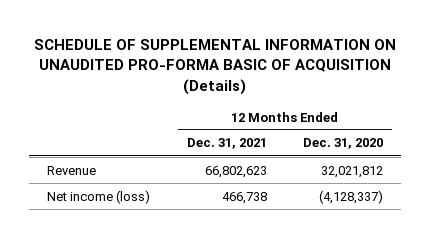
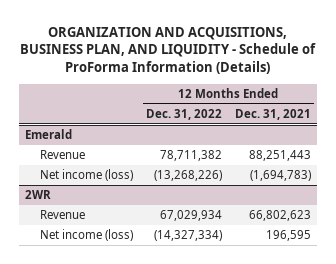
- SCHEDULE OF SUPPLEMENTAL INFORMATION ON UNAUDITED PRO-FORMA BASIC OF ACQUISITION (Details)
+ ORGANIZATION AND ACQUISITIONS, BUSINESS PLAN, AND LIQUIDITY - Schedule of ProForma Information (Details)
- | 12 Months Ended Dec. 31, 2021 | 12 Months Ended Dec. 31, 2020
+ | 12 Months Ended Dec. 31, 2022 | 12 Months Ended Dec. 31, 2021
+ Emerald
+ Revenue | 78,711,382 | 88,251,443
+ Net income (loss) | (13,268,226) | (1,694,783)
+ 2WR
- Net income (loss) | 466,738 | (4,128,337)
+ Net income (loss) | (14,327,334) | 196,595

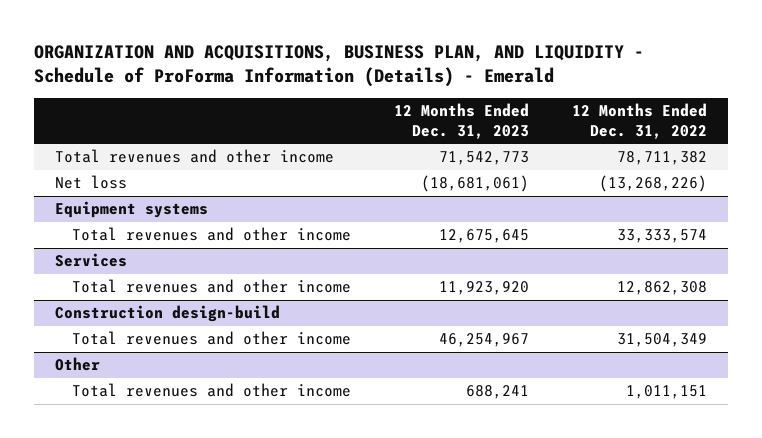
- ORGANIZATION AND ACQUISITIONS, BUSINESS PLAN, AND LIQUIDITY - Schedule of ProForma Information (Details)
+ ORGANIZATION AND ACQUISITIONS, BUSINESS PLAN, AND LIQUIDITY - Schedule of ProForma Information (Details) - Emerald
- | 12 Months Ended Dec. 31, 2022 | 12 Months Ended Dec. 31, 2021
+ | 12 Months Ended Dec. 31, 2023 | 12 Months Ended Dec. 31, 2022
- Emerald
- Revenue | 78,711,382 | 88,251,443
- Net income (loss) | (13,268,226) | (1,694,783)
- 2WR
- Revenue | 67,029,934 | 66,802,623
- Net income (loss) | (14,327,334) | 196,595
+ Total revenues and other income | 71,542,773 | 78,711,382
+ Net loss | (18,681,061) | (13,268,226)
+ Equipment systems
+ Total revenues and other income | 12,675,645 | 33,333,574
+ Services
+ Total revenues and other income | 11,923,920 | 12,862,308
+ Construction design-build
+ Total revenues and other income | 46,254,967 | 31,504,349
+ Other
+ Total revenues and other income | 688,241 | 1,011,151

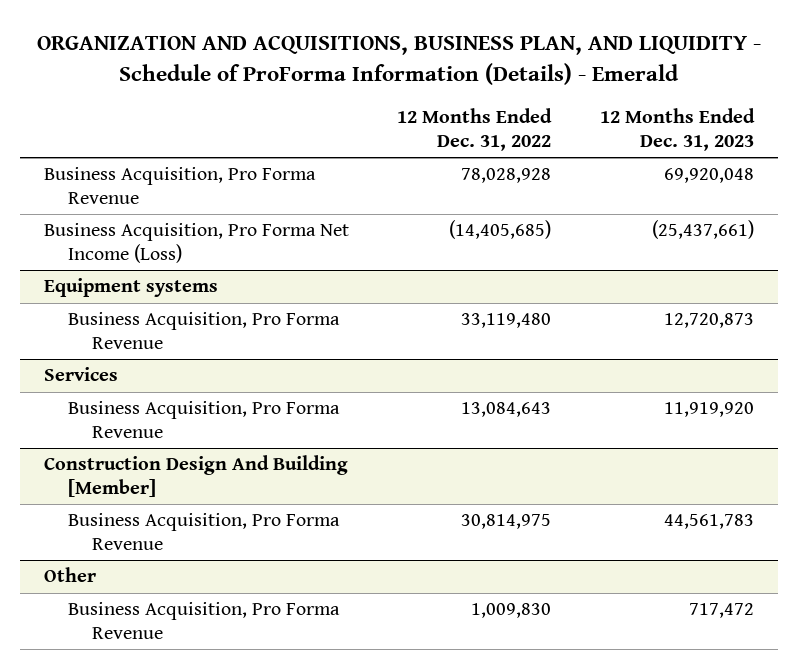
- | 12 Months Ended Dec. 31, 2023 | 12 Months Ended Dec. 31, 2022
+ | 12 Months Ended Dec. 31, 2022 | 12 Months Ended Dec. 31, 2023
- Total revenues and other income | 71,542,773 | 78,711,382
- Net loss | (18,681,061) | (13,268,226)
+ Business Acquisition, Pro Forma Revenue | 78,028,928 | 69,920,048
+ Business Acquisition, Pro Forma Net Income (Loss) | (14,405,685) | (25,437,661)
@ Equipment systems
- Total revenues and other income | 12,675,645 | 33,333,574
+ Business Acquisition, Pro Forma Revenue | 33,119,480 | 12,720,873
@ Services
- Total revenues and other income | 11,923,920 | 12,862,308
- Construction design-build
- Total revenues and other income | 46,254,967 | 31,504,349
@ Services
+ Business Acquisition, Pro Forma Revenue | 13,084,643 | 11,919,920
+ Construction Design And Building [Member]
+ Business Acquisition, Pro Forma Revenue | 30,814,975 | 44,561,783
@ Other
- Total revenues and other income | 688,241 | 1,011,151
+ Business Acquisition, Pro Forma Revenue | 1,009,830 | 717,472

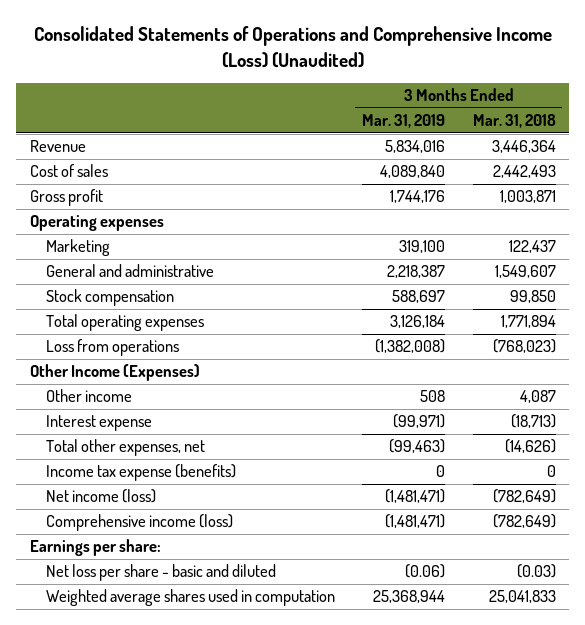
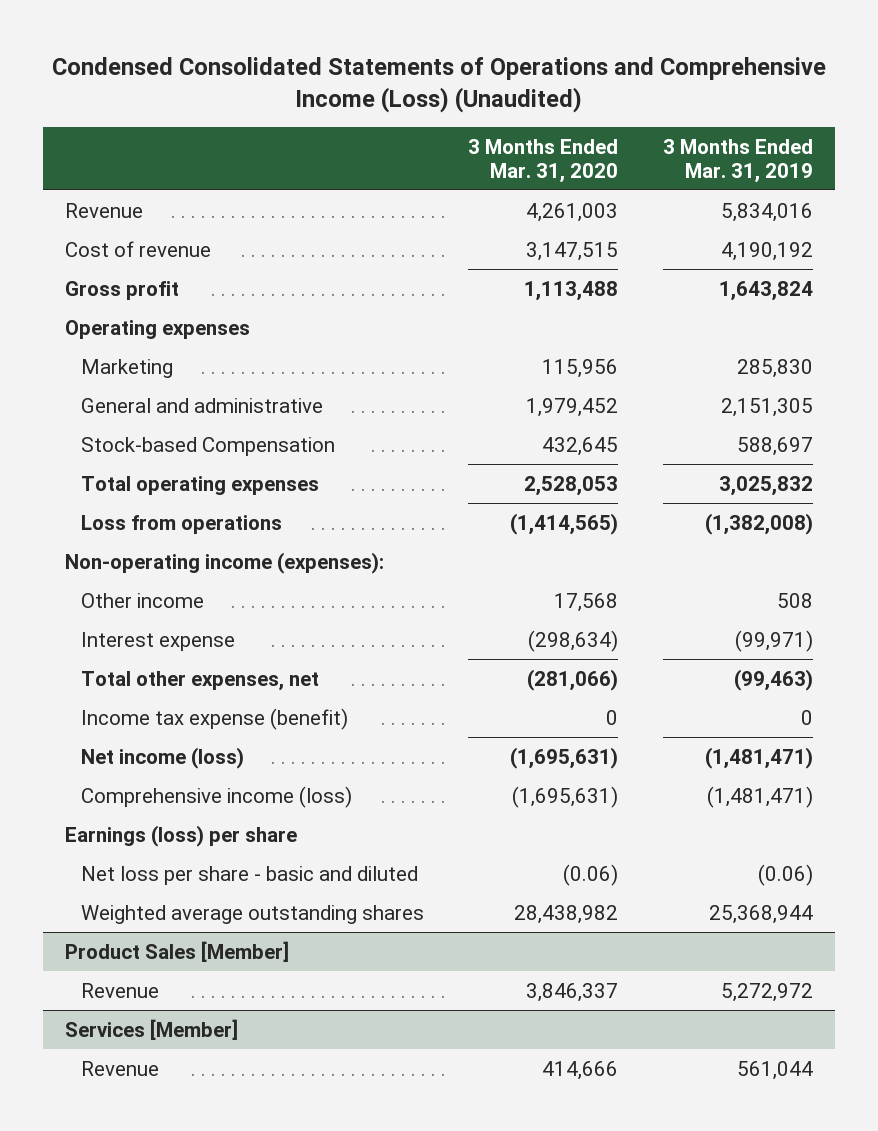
- Consolidated Statements of Operations and Comprehensive Income (Loss) (Unaudited)
+ Condensed Consolidated Statements of Operations and Comprehensive Income (Loss) (Unaudited)
- | 3 Months Ended Mar. 31, 2019 | 3 Months Ended Mar. 31, 2018
+ | 3 Months Ended Mar. 31, 2020 | 3 Months Ended Mar. 31, 2019
- Cost of sales | 4,089,840 | 2,442,493
- Gross profit | 1,744,176 | 1,003,871
+ Cost of revenue | 3,147,515 | 4,190,192
+ Gross profit | 1,113,488 | 1,643,824
- Marketing | 319,100 | 122,437
- General and administrative | 2,218,387 | 1,549,607
- Stock compensation | 588,697 | 99,850
- Total operating expenses | 3,126,184 | 1,771,894
+ Marketing | 115,956 | 285,830
+ General and administrative | 1,979,452 | 2,151,305
+ Stock-based Compensation | 432,645 | 588,697
+ Total operating expenses | 2,528,053 | 3,025,832
- Other Income (Expenses)
+ Non-operating income (expenses):
- Income tax expense (benefits) | 0 | 0
+ Income tax expense (benefit) | 0 | 0
- Earnings per share:
+ Earnings (loss) per share
- Weighted average shares used in computation | 25,368,944 | 25,041,833
+ Weighted average outstanding shares | 28,438,982 | 25,368,944
+ Product Sales [Member]
+ Revenue | 3,846,337 | 5,272,972
+ Services [Member]
+ Revenue | 414,666 | 561,044

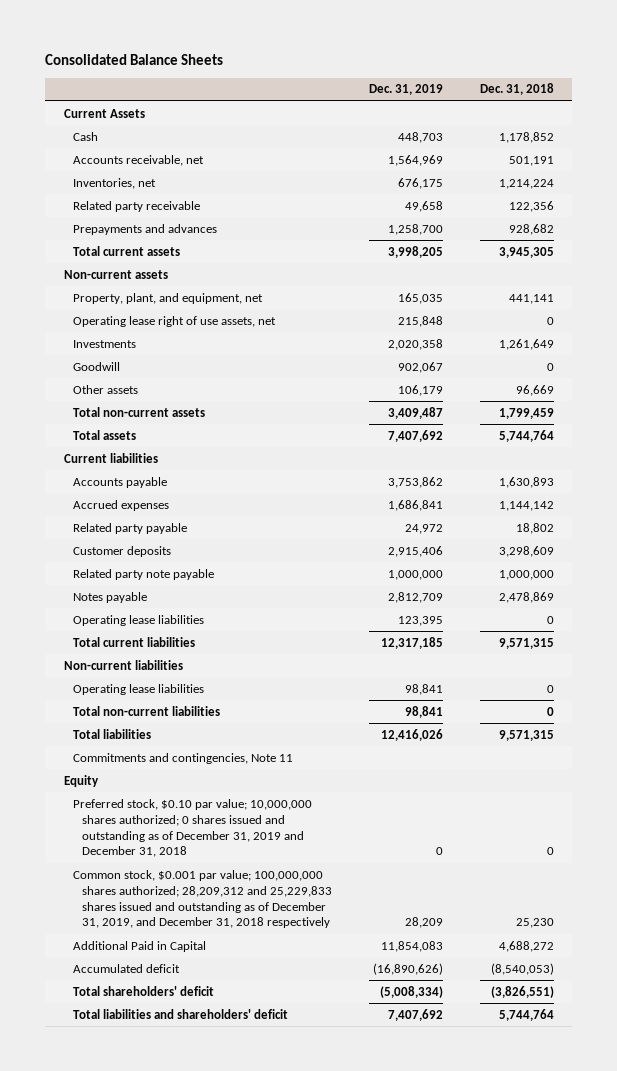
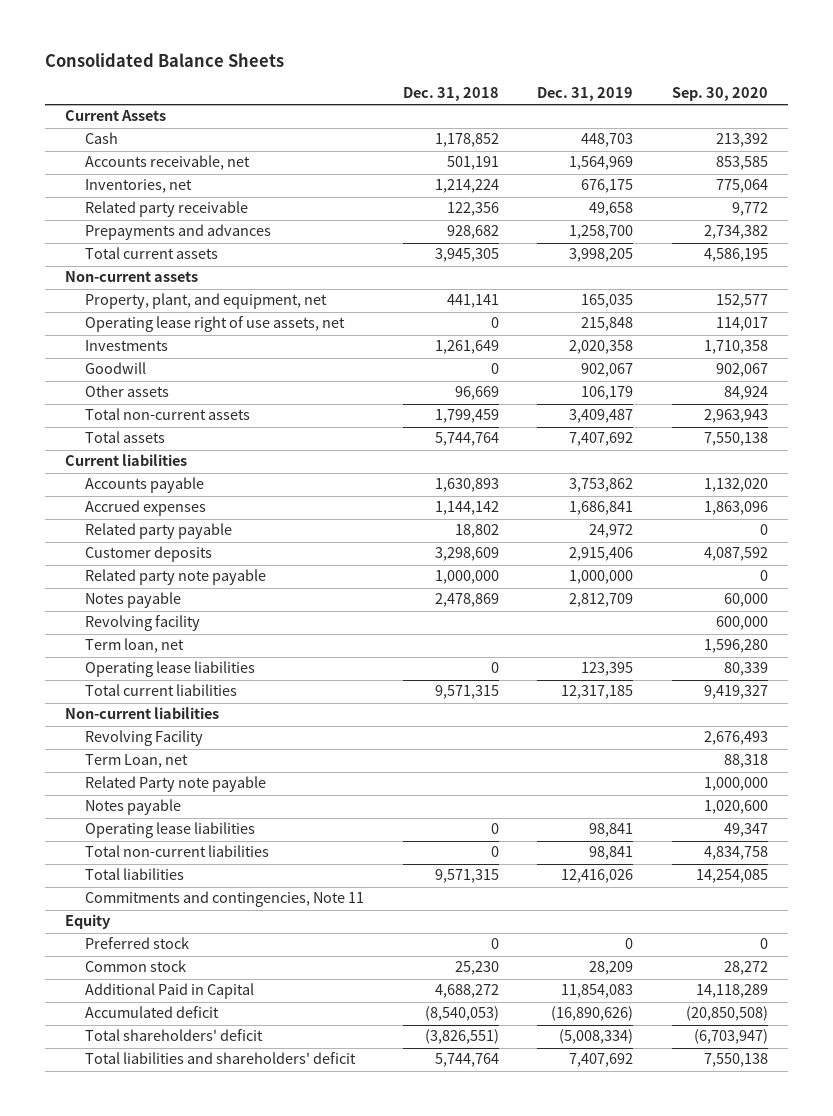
- | Dec. 31, 2019 | Dec. 31, 2018
+ | Dec. 31, 2018 | Dec. 31, 2019 | Sep. 30, 2020
+ Revolving facility | | | 600,000
+ Term loan, net | | | 1,596,280
+ Revolving Facility | | | 2,676,493
+ Term Loan, net | | | 88,318
+ Related Party note payable | | | 1,000,000
+ Notes payable | | | 1,020,600
- Preferred stock, $0.10 par value; 10,000,000 shares authorized; 0 shares issued and outstanding as of December 31, 2019 and December 31, 2018 | 0 | 0
- Common stock, $0.001 par value; 100,000,000 shares authorized; 28,209,312 and 25,229,833 shares issued and outstanding as of December 31, 2019, and December 31, 2018 respectively | 28,209 | 25,230
+ Preferred stock | 0 | 0 | 0
+ Common stock | 25,230 | 28,209 | 28,272

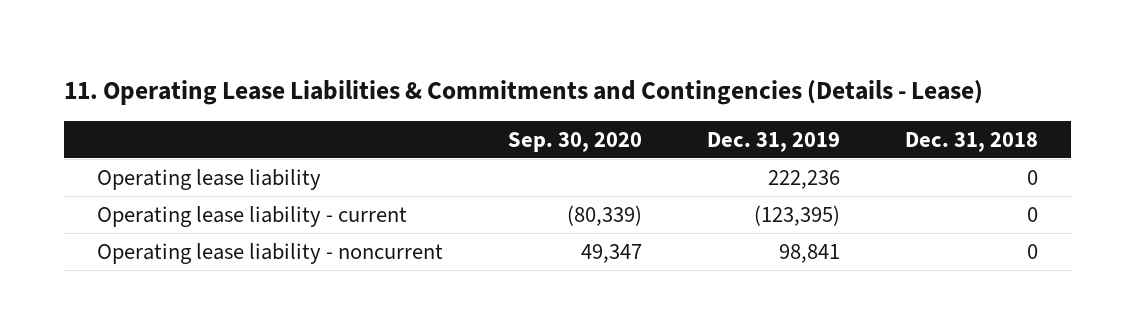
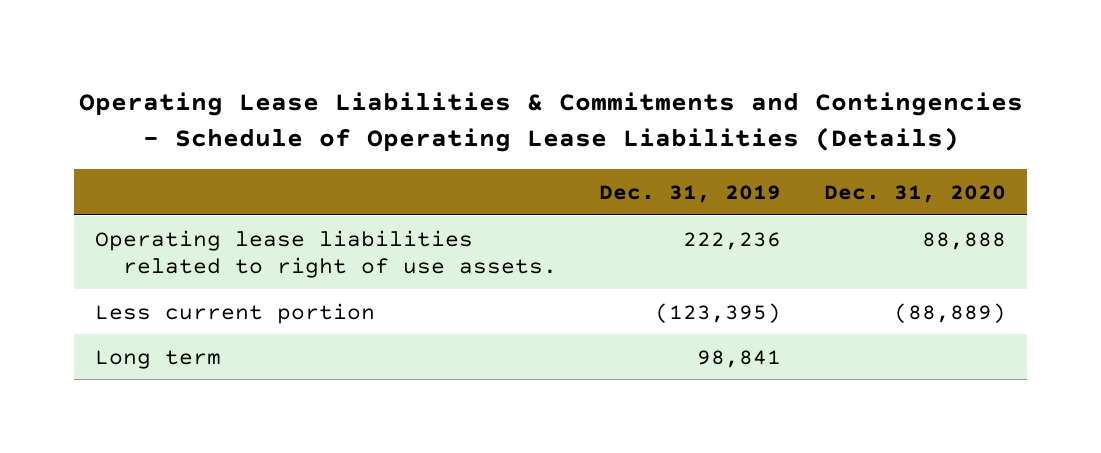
- 11. Operating Lease Liabilities & Commitments and Contingencies (Details - Lease)
+ Operating Lease Liabilities & Commitments and Contingencies - Schedule of Operating Lease Liabilities (Details)
- | Sep. 30, 2020 | Dec. 31, 2019 | Dec. 31, 2018
+ | Dec. 31, 2019 | Dec. 31, 2020
- Operating lease liability | | 222,236 | 0
- Operating lease liability - current | (80,339) | (123,395) | 0
- Operating lease liability - noncurrent | 49,347 | 98,841 | 0
+ Operating lease liabilities related to right of use assets. | 222,236 | 88,888
+ Less current portion | (123,395) | (88,889)
+ Long term | 98,841 |

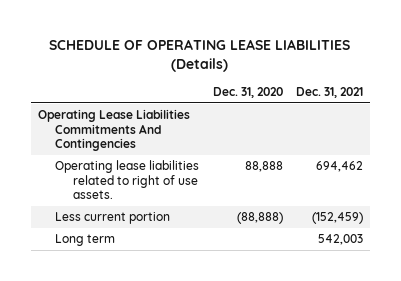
- Operating Lease Liabilities & Commitments and Contingencies - Schedule of Operating Lease Liabilities (Details)
+ SCHEDULE OF OPERATING LEASE LIABILITIES (Details)
- | Dec. 31, 2019 | Dec. 31, 2020
+ | Dec. 31, 2020 | Dec. 31, 2021
+ Operating Lease Liabilities Commitments And Contingencies
- Less current portion | (123,395) | (88,889)
+ Less current portion | (88,888) | (152,459)

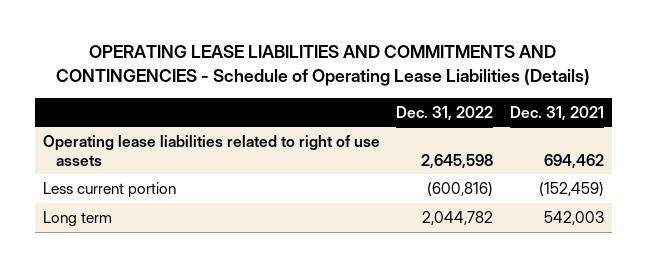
- SCHEDULE OF OPERATING LEASE LIABILITIES (Details)
+ OPERATING LEASE LIABILITIES AND COMMITMENTS AND CONTINGENCIES - Schedule of Operating Lease Liabilities (Details)
- | Dec. 31, 2020 | Dec. 31, 2021
+ | Dec. 31, 2022 | Dec. 31, 2021
- Operating Lease Liabilities Commitments And Contingencies
- Operating lease liabilities related to right of use assets. | 88,888 | 694,462
+ Operating lease liabilities related to right of use assets | 2,645,598 | 694,462

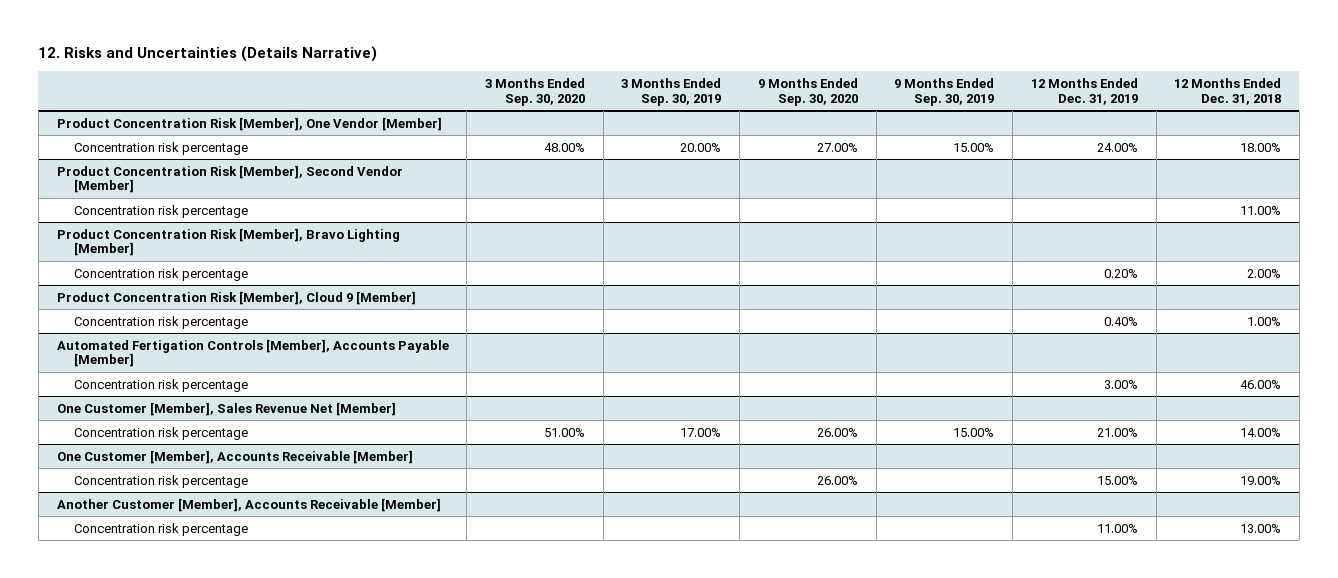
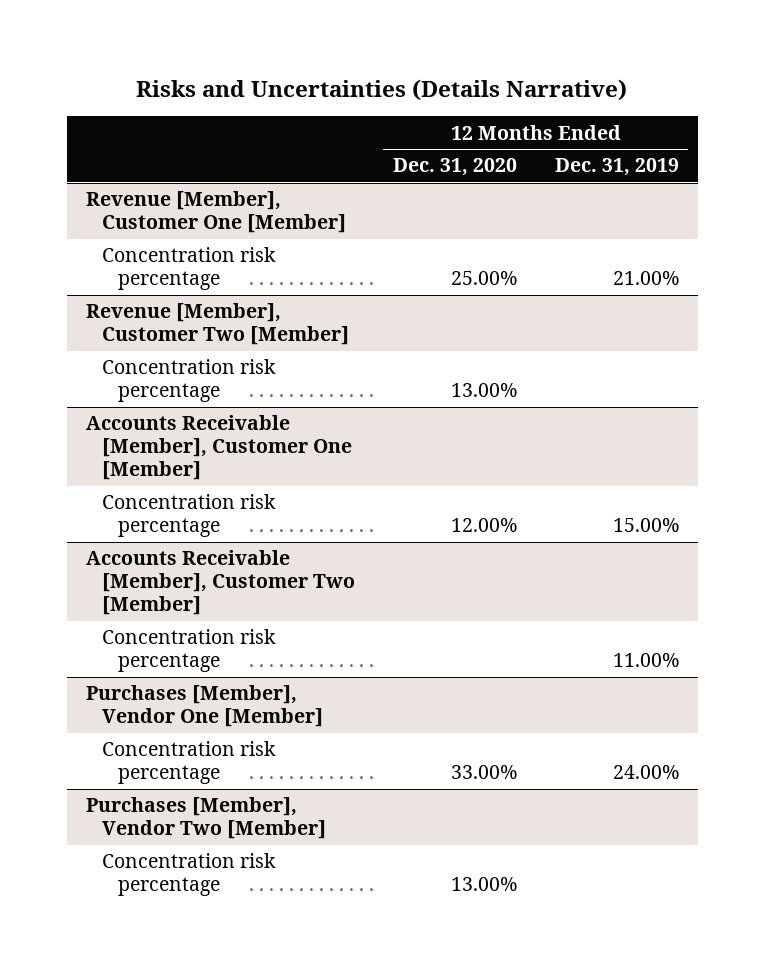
- 12. Risks and Uncertainties (Details Narrative)
+ Risks and Uncertainties (Details Narrative)
- | 3 Months Ended Sep. 30, 2020 | 3 Months Ended Sep. 30, 2019 | 9 Months Ended Sep. 30, 2020 | 9 Months Ended Sep. 30, 2019 | 12 Months Ended Dec. 31, 2019 | 12 Months Ended Dec. 31, 2018
+ | 12 Months Ended Dec. 31, 2020 | 12 Months Ended Dec. 31, 2019
- Product Concentration Risk [Member], One Vendor [Member]
- Concentration risk percentage | 48.00% | 20.00% | 27.00% | 15.00% | 24.00% | 18.00%
- Product Concentration Risk [Member], Second Vendor [Member]
- Concentration risk percentage | | | | | | 11.00%
- Product Concentration Risk [Member], Bravo Lighting [Member]
- Concentration risk percentage | | | | | 0.20% | 2.00%
- Product Concentration Risk [Member], Cloud 9 [Member]
- Concentration risk percentage | | | | | 0.40% | 1.00%
- Automated Fertigation Controls [Member], Accounts Payable [Member]
- Concentration risk percentage | | | | | 3.00% | 46.00%
- One Customer [Member], Sales Revenue Net [Member]
+ Revenue [Member], Customer One [Member]
- One Customer [Member], Accounts Receivable [Member]
+ Revenue [Member], Customer Two [Member]
+ Concentration risk percentage | 13.00% |
+ Accounts Receivable [Member], Customer One [Member]
- Another Customer [Member], Accounts Receivable [Member]
+ Accounts Receivable [Member], Customer Two [Member]
+ Purchases [Member], Vendor One [Member]
+ Concentration risk percentage | 33.00% | 24.00%
+ Purchases [Member], Vendor Two [Member]
+ Concentration risk percentage | 13.00% |

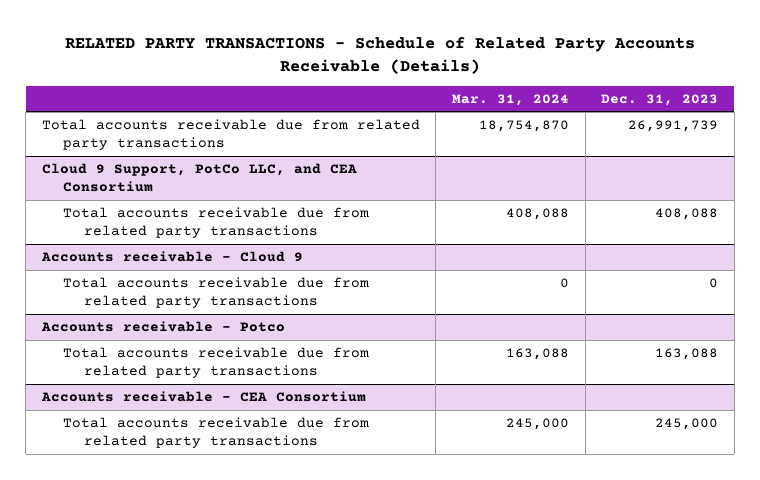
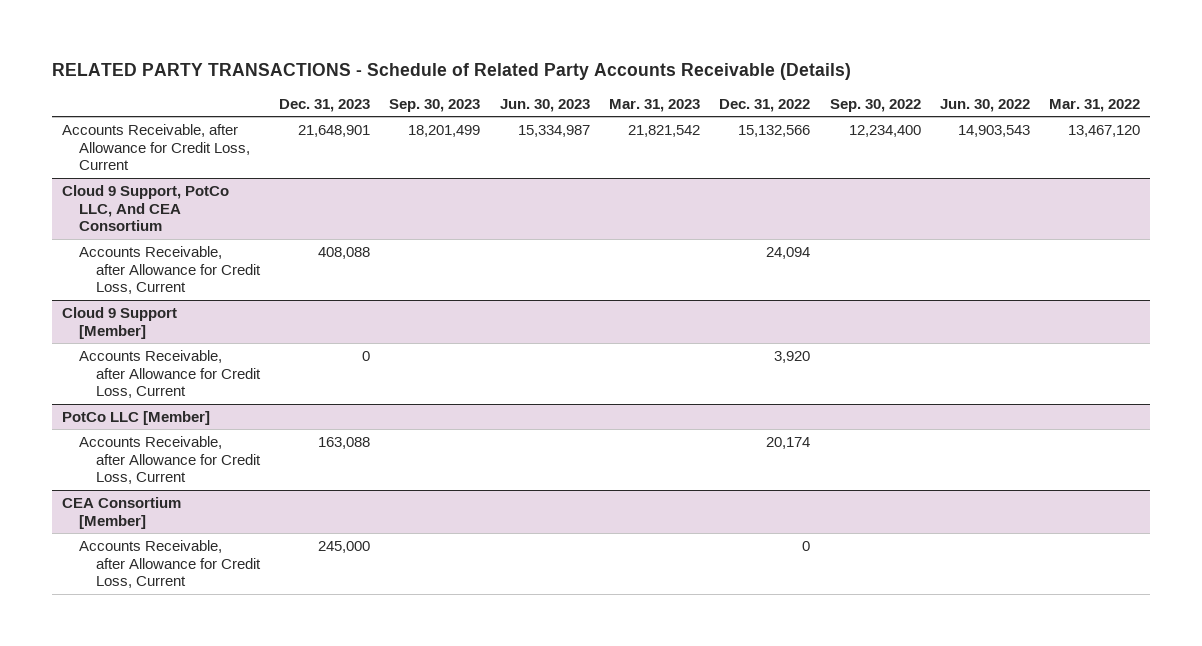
- | Mar. 31, 2024 | Dec. 31, 2023
+ | Dec. 31, 2023 | Sep. 30, 2023 | Jun. 30, 2023 | Mar. 31, 2023 | Dec. 31, 2022 | Sep. 30, 2022 | Jun. 30, 2022 | Mar. 31, 2022
- Total accounts receivable due from related party transactions | 18,754,870 | 26,991,739
- Cloud 9 Support, PotCo LLC, and CEA Consortium
- Total accounts receivable due from related party transactions | 408,088 | 408,088
- Accounts receivable - Cloud 9
- Total accounts receivable due from related party transactions | 0 | 0
- Accounts receivable - Potco
- Total accounts receivable due from related party transactions | 163,088 | 163,088
- Accounts receivable - CEA Consortium
- Total accounts receivable due from related party transactions | 245,000 | 245,000
+ Accounts Receivable, after Allowance for Credit Loss, Current | 21,648,901 | 18,201,499 | 15,334,987 | 21,821,542 | 15,132,566 | 12,234,400 | 14,903,543 | 13,467,120
+ Cloud 9 Support, PotCo LLC, And CEA Consortium
+ Accounts Receivable, after Allowance for Credit Loss, Current | 408,088 | | | | 24,094 | | |
+ Cloud 9 Support [Member]
+ Accounts Receivable, after Allowance for Credit Loss, Current | 0 | | | | 3,920 | | |
+ PotCo LLC [Member]
+ Accounts Receivable, after Allowance for Credit Loss, Current | 163,088 | | | | 20,174 | | |
+ CEA Consortium [Member]
+ Accounts Receivable, after Allowance for Credit Loss, Current | 245,000 | | | | 0 | | |

